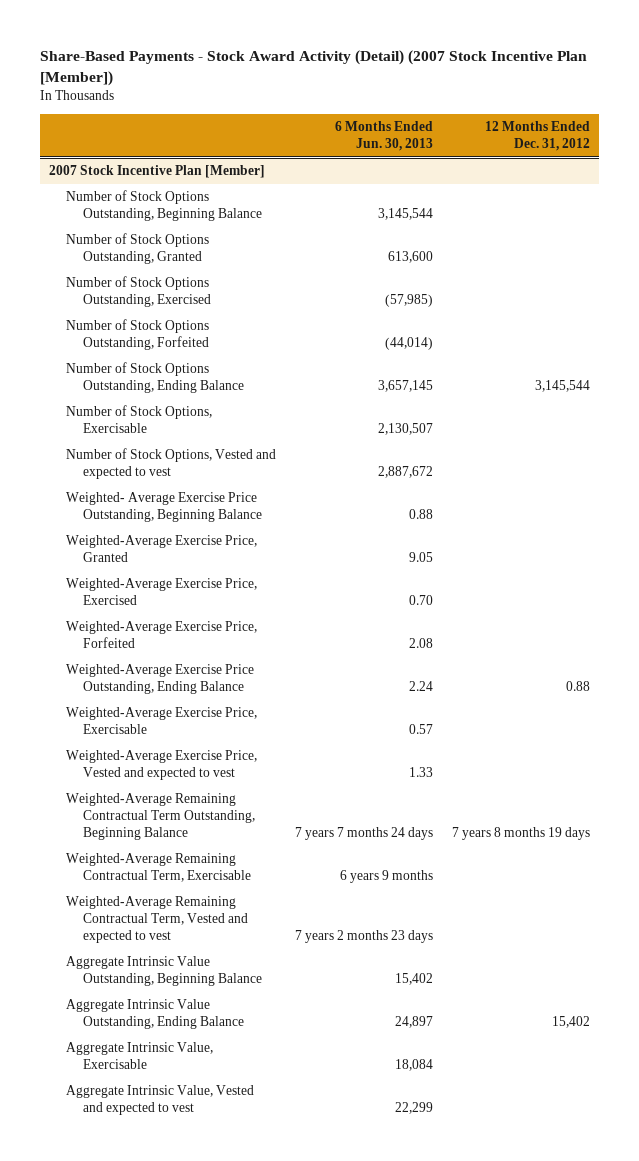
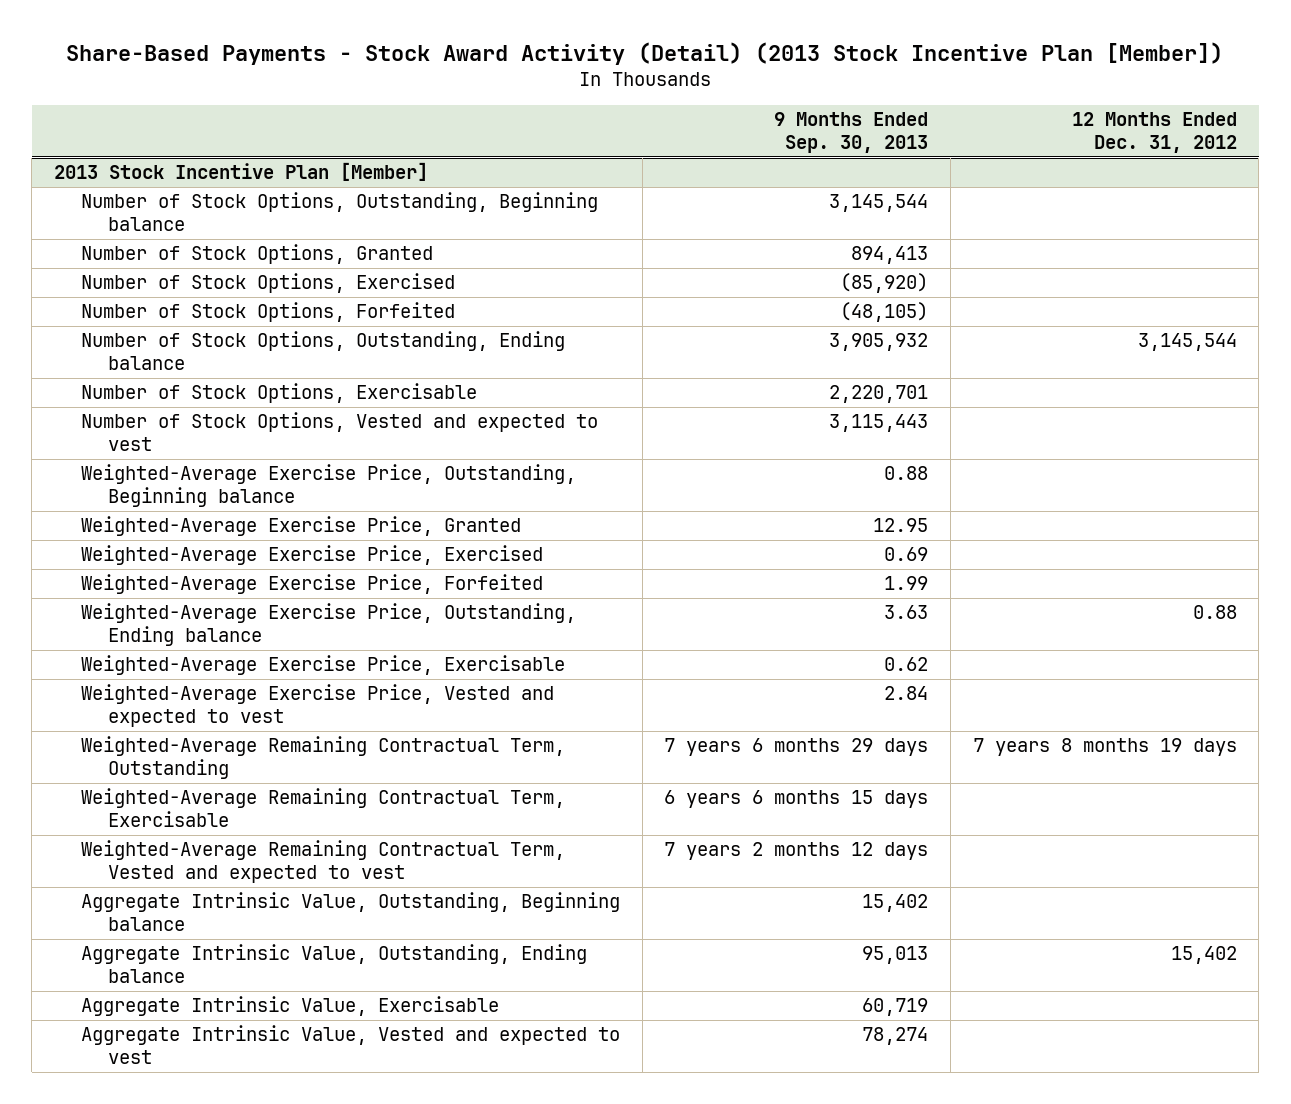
- Share-Based Payments - Stock Award Activity (Detail) (2007 Stock Incentive Plan [Member])
+ Share-Based Payments - Stock Award Activity (Detail) (2013 Stock Incentive Plan [Member])
- | 6 Months Ended Jun. 30, 2013 | 12 Months Ended Dec. 31, 2012
+ | 9 Months Ended Sep. 30, 2013 | 12 Months Ended Dec. 31, 2012
- 2007 Stock Incentive Plan [Member]
- Number of Stock Options Outstanding, Beginning Balance | 3,145,544 |
- Number of Stock Options Outstanding, Granted | 613,600 |
- Number of Stock Options Outstanding, Exercised | (57,985) |
- Number of Stock Options Outstanding, Forfeited | (44,014) |
- Number of Stock Options Outstanding, Ending Balance | 3,657,145 | 3,145,544
+ 2013 Stock Incentive Plan [Member]
+ Number of Stock Options, Outstanding, Beginning balance | 3,145,544 |
+ Number of Stock Options, Granted | 894,413 |
+ Number of Stock Options, Exercised | (85,920) |
+ Number of Stock Options, Forfeited | (48,105) |
+ Number of Stock Options, Outstanding, Ending balance | 3,905,932 | 3,145,544
- Weighted- Average Exercise Price Outstanding, Beginning Balance | 0.88 |
+ Weighted-Average Exercise Price, Outstanding, Beginning balance | 0.88 |
- Weighted-Average Exercise Price Outstanding, Ending Balance | 2.24 | 0.88
+ Weighted-Average Exercise Price, Outstanding, Ending balance | 3.63 | 0.88
- Weighted-Average Remaining Contractual Term Outstanding, Beginning Balance | 7 years 7 months 24 days | 7 years 8 months 19 days
+ Weighted-Average Remaining Contractual Term, Outstanding | 7 years 6 months 29 days | 7 years 8 months 19 days
- Aggregate Intrinsic Value Outstanding, Beginning Balance | 15,402 |
- Aggregate Intrinsic Value Outstanding, Ending Balance | 24,897 | 15,402
+ Aggregate Intrinsic Value, Outstanding, Beginning balance | 15,402 |
+ Aggregate Intrinsic Value, Outstanding, Ending balance | 95,013 | 15,402

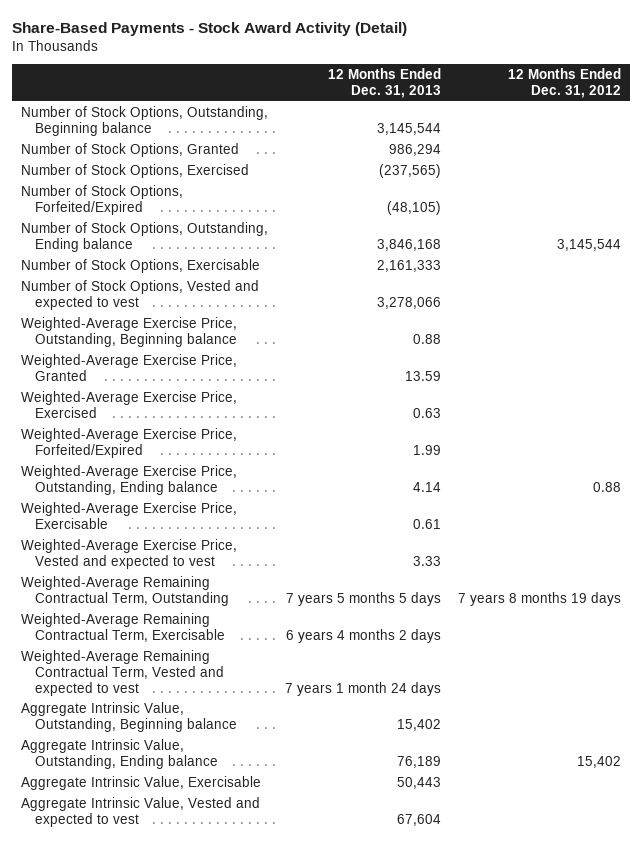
- Share-Based Payments - Stock Award Activity (Detail) (2013 Stock Incentive Plan [Member])
+ Share-Based Payments - Stock Award Activity (Detail)
- | 9 Months Ended Sep. 30, 2013 | 12 Months Ended Dec. 31, 2012
+ | 12 Months Ended Dec. 31, 2013 | 12 Months Ended Dec. 31, 2012
- 2013 Stock Incentive Plan [Member]
- Number of Stock Options, Forfeited | (48,105) |
+ Number of Stock Options, Forfeited/Expired | (48,105) |
- Weighted-Average Exercise Price, Forfeited | 1.99 |
+ Weighted-Average Exercise Price, Forfeited/Expired | 1.99 |

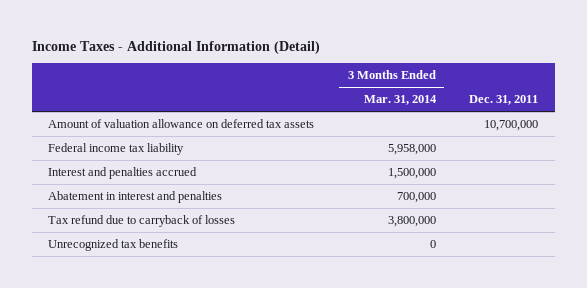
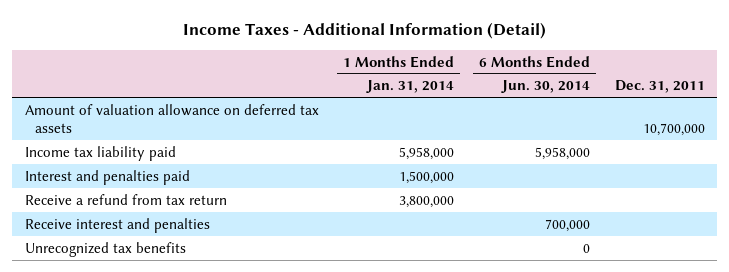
- | 3 Months Ended Mar. 31, 2014 | Dec. 31, 2011
+ | 1 Months Ended Jan. 31, 2014 | 6 Months Ended Jun. 30, 2014 | Dec. 31, 2011
- Federal income tax liability | 5,958,000 |
- Interest and penalties accrued | 1,500,000 |
- Abatement in interest and penalties | 700,000 |
- Tax refund due to carryback of losses | 3,800,000 |
+ Income tax liability paid | 5,958,000 | 5,958,000 |
+ Interest and penalties paid | 1,500,000 | |
+ Receive a refund from tax return | 3,800,000 | |
+ Receive interest and penalties | | 700,000 |

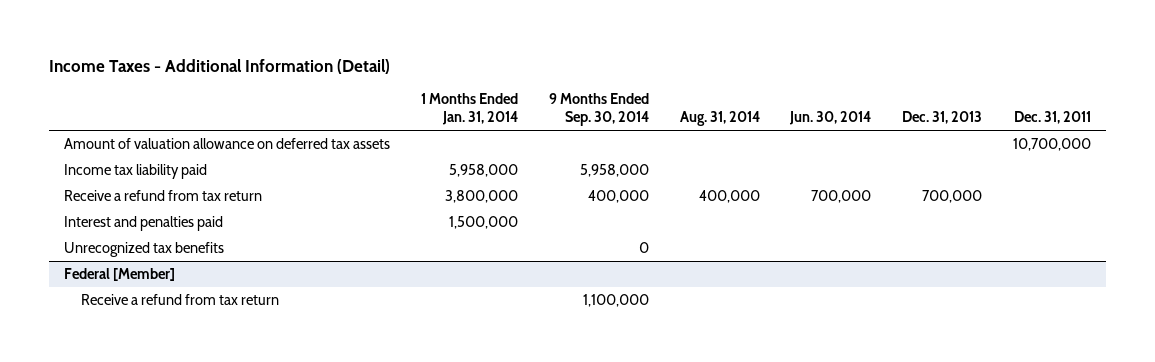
- | 1 Months Ended Jan. 31, 2014 | 6 Months Ended Jun. 30, 2014 | Dec. 31, 2011
+ | 1 Months Ended Jan. 31, 2014 | 9 Months Ended Sep. 30, 2014 | Aug. 31, 2014 | Jun. 30, 2014 | Dec. 31, 2013 | Dec. 31, 2011
- Receive interest and penalties | | 700,000 |
moved down: Interest and penalties paid | 1,500,000 | | | | |
+ Federal [Member]
+ Receive a refund from tax return | | 1,100,000 | | | |

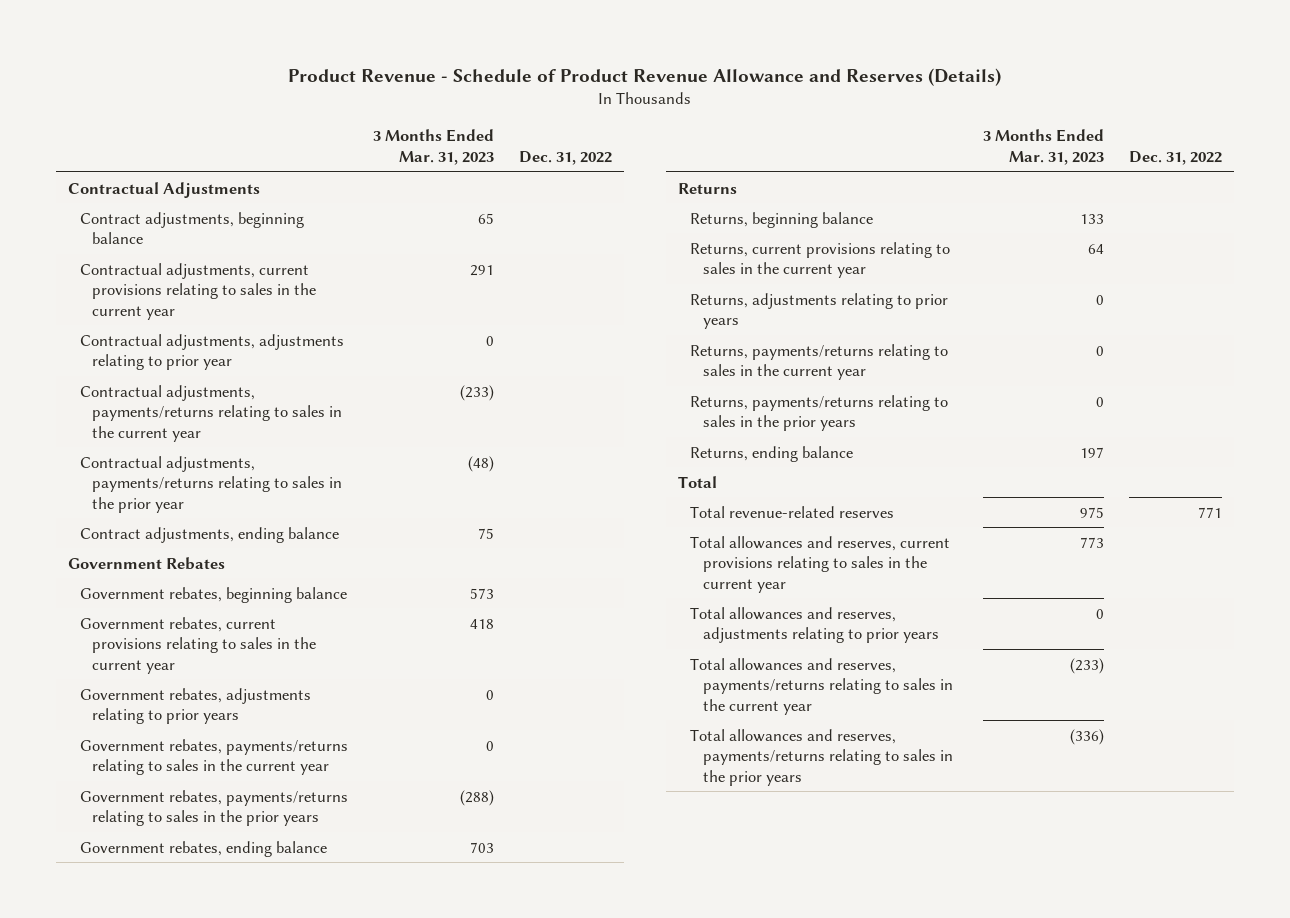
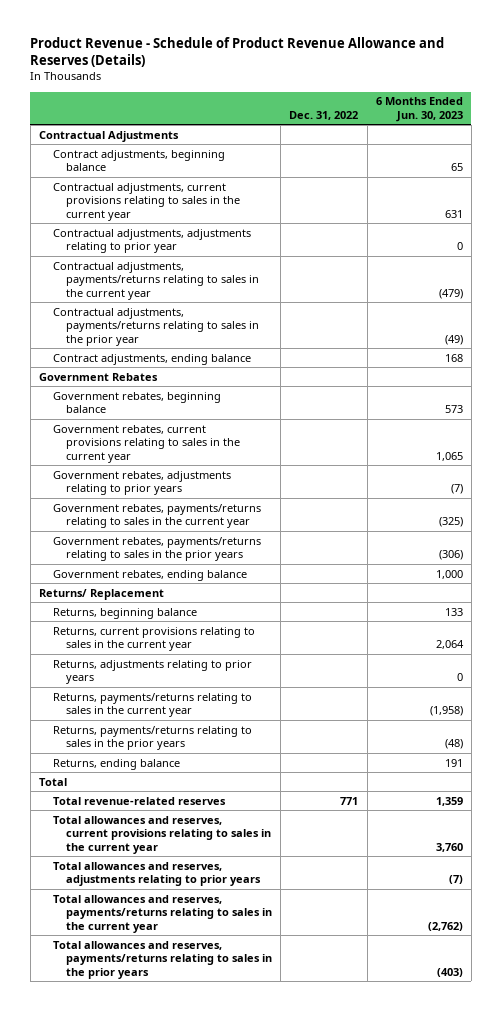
- | 3 Months Ended Mar. 31, 2023 | Dec. 31, 2022
+ | Dec. 31, 2022 | 6 Months Ended Jun. 30, 2023
- Returns
+ Returns/ Replacement

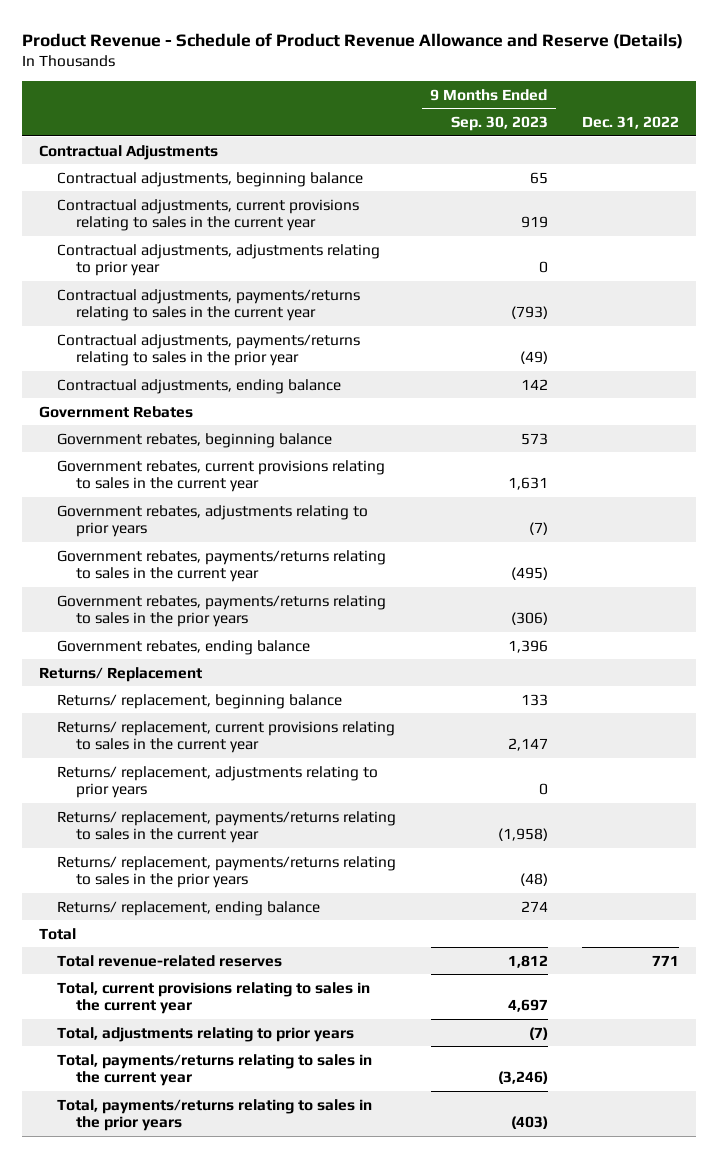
- Product Revenue - Schedule of Product Revenue Allowance and Reserves (Details)
+ Product Revenue - Schedule of Product Revenue Allowance and Reserve (Details)
- | Dec. 31, 2022 | 6 Months Ended Jun. 30, 2023
+ | 9 Months Ended Sep. 30, 2023 | Dec. 31, 2022
- Contract adjustments, beginning balance | | 65
+ Contractual adjustments, beginning balance | 65 |
- Contract adjustments, ending balance | | 168
+ Contractual adjustments, ending balance | 142 |
- Returns, beginning balance | | 133
- Returns, current provisions relating to sales in the current year | | 2,064
- Returns, adjustments relating to prior years | | 0
- Returns, payments/returns relating to sales in the current year | | (1,958)
- Returns, payments/returns relating to sales in the prior years | | (48)
- Returns, ending balance | | 191
+ Returns/ replacement, beginning balance | 133 |
+ Returns/ replacement, current provisions relating to sales in the current year | 2,147 |
+ Returns/ replacement, adjustments relating to prior years | 0 |
+ Returns/ replacement, payments/returns relating to sales in the current year | (1,958) |
+ Returns/ replacement, payments/returns relating to sales in the prior years | (48) |
+ Returns/ replacement, ending balance | 274 |
- Total allowances and reserves, current provisions relating to sales in the current year | | 3,760
- Total allowances and reserves, adjustments relating to prior years | | (7)
- Total allowances and reserves, payments/returns relating to sales in the current year | | (2,762)
- Total allowances and reserves, payments/returns relating to sales in the prior years | | (403)
+ Total, current provisions relating to sales in the current year | 4,697 |
+ Total, adjustments relating to prior years | (7) |
+ Total, payments/returns relating to sales in the current year | (3,246) |
+ Total, payments/returns relating to sales in the prior years | (403) |

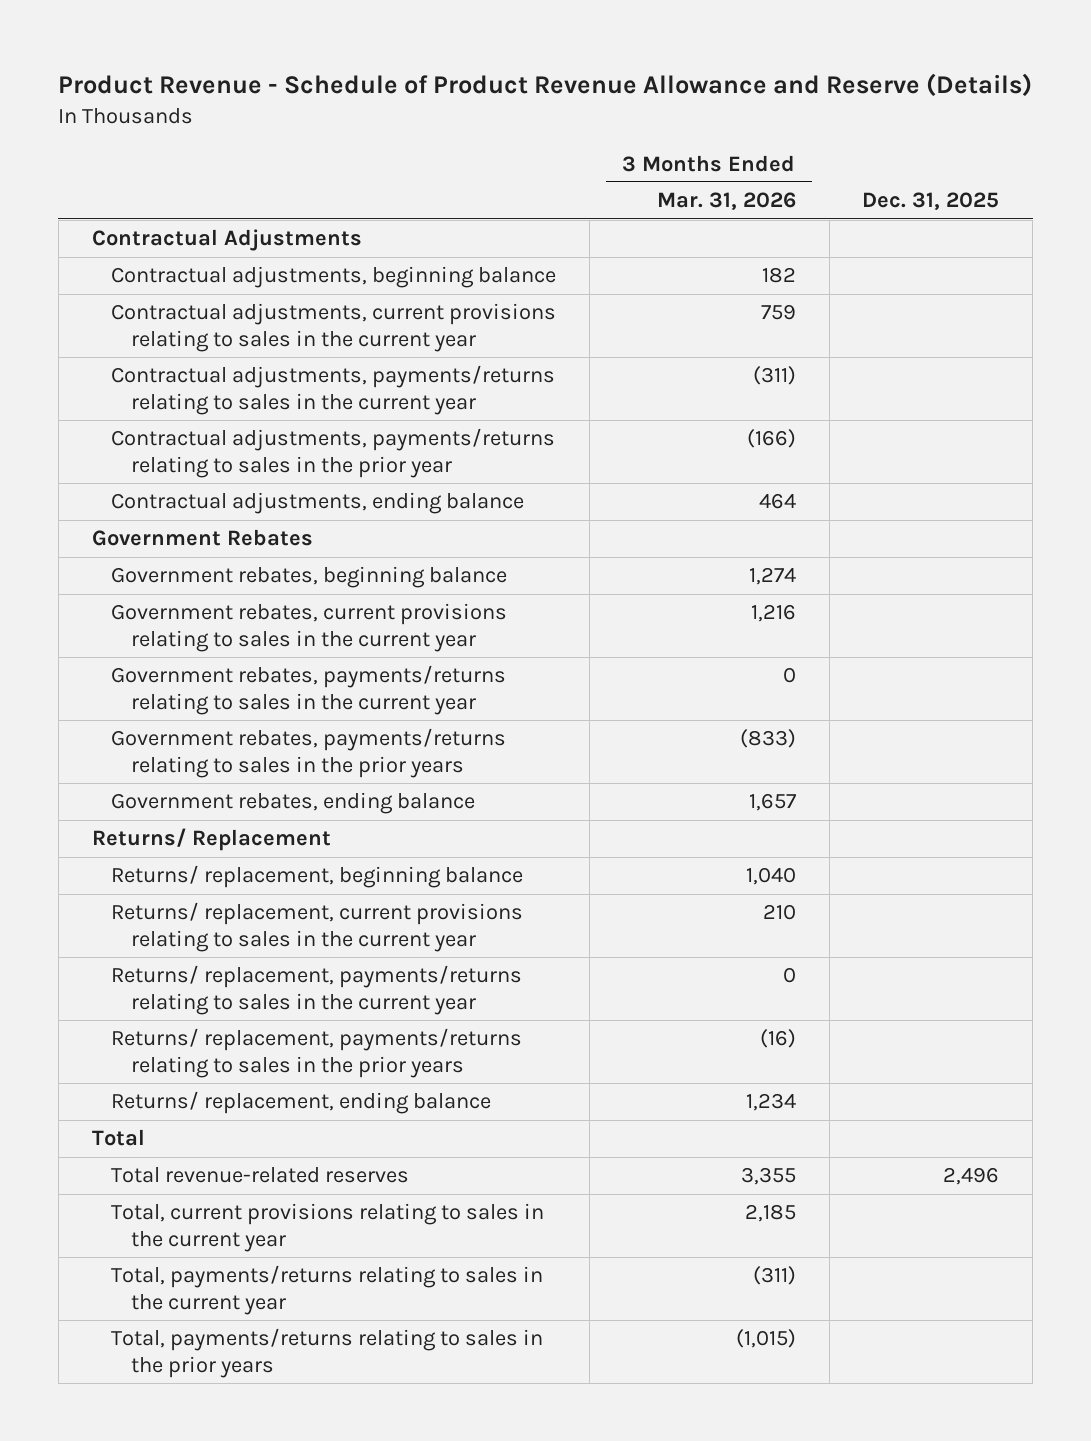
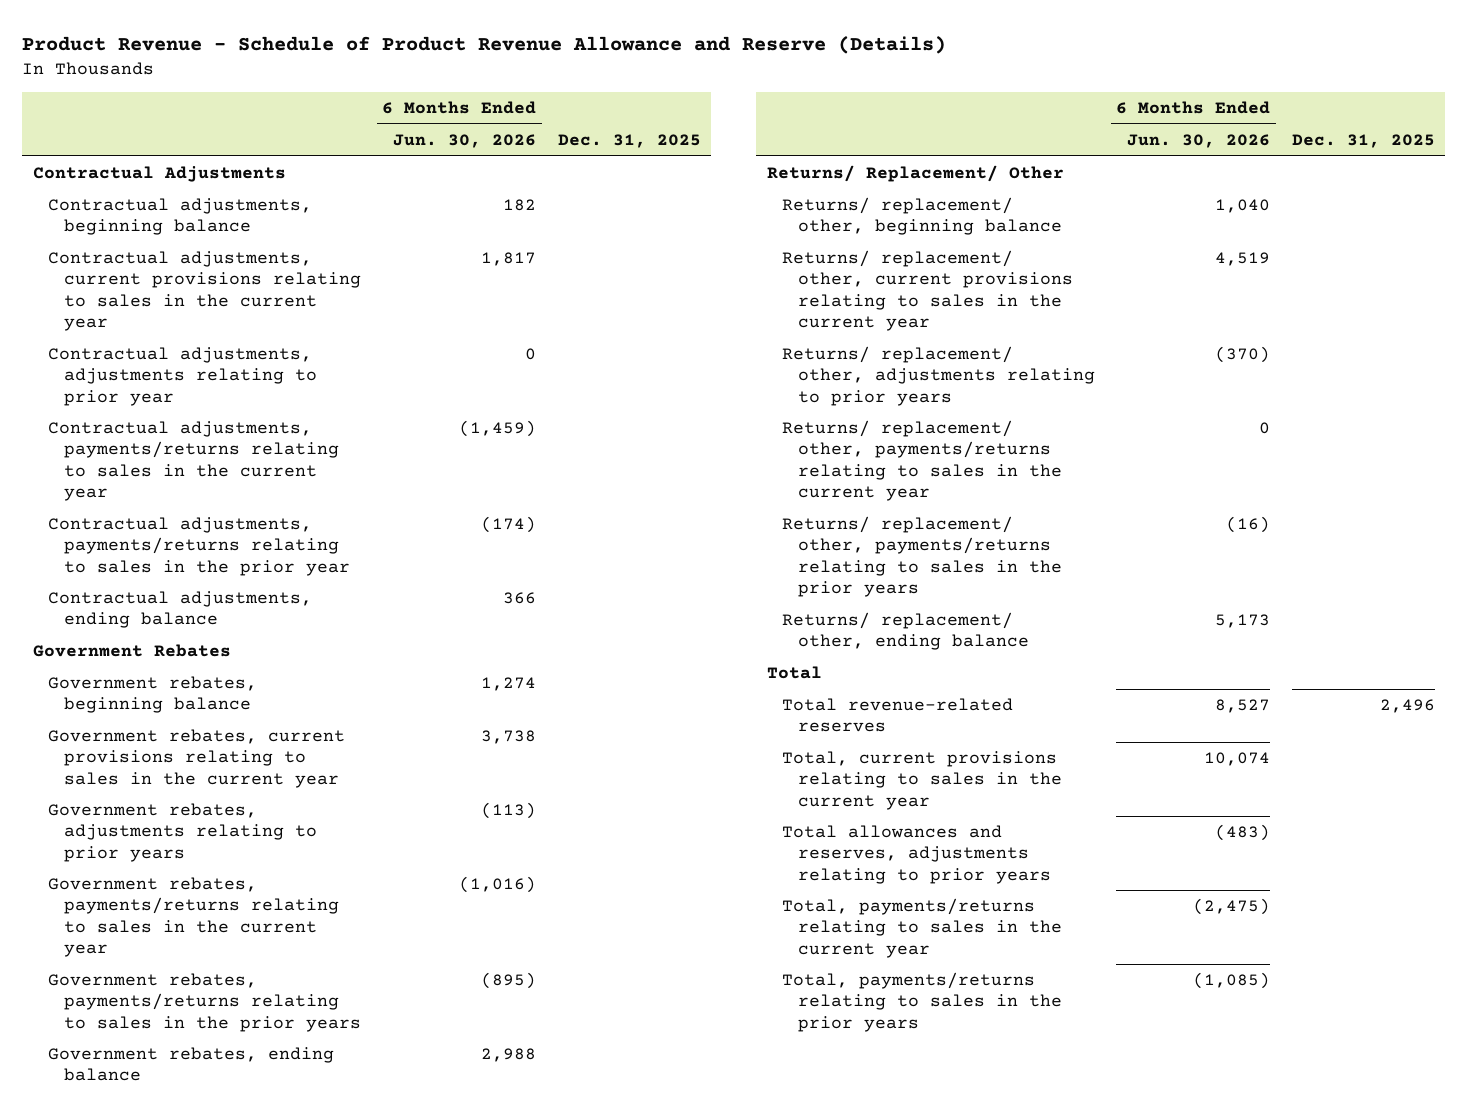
- | 3 Months Ended Mar. 31, 2026 | Dec. 31, 2025
+ | 6 Months Ended Jun. 30, 2026 | Dec. 31, 2025
+ Contractual adjustments, adjustments relating to prior year | 0 |
+ Government rebates, adjustments relating to prior years | (113) |
- Returns/ Replacement
- Returns/ replacement, beginning balance | 1,040 |
- Returns/ replacement, current provisions relating to sales in the current year | 210 |
- Returns/ replacement, payments/returns relating to sales in the current year | 0 |
- Returns/ replacement, payments/returns relating to sales in the prior years | (16) |
- Returns/ replacement, ending balance | 1,234 |
+ Returns/ Replacement/ Other
+ Returns/ replacement/ other, beginning balance | 1,040 |
+ Returns/ replacement/ other, current provisions relating to sales in the current year | 4,519 |
+ Returns/ replacement/ other, adjustments relating to prior years | (370) |
+ Returns/ replacement/ other, payments/returns relating to sales in the current year | 0 |
+ Returns/ replacement/ other, payments/returns relating to sales in the prior years | (16) |
+ Returns/ replacement/ other, ending balance | 5,173 |
+ Total allowances and reserves, adjustments relating to prior years | (483) |

